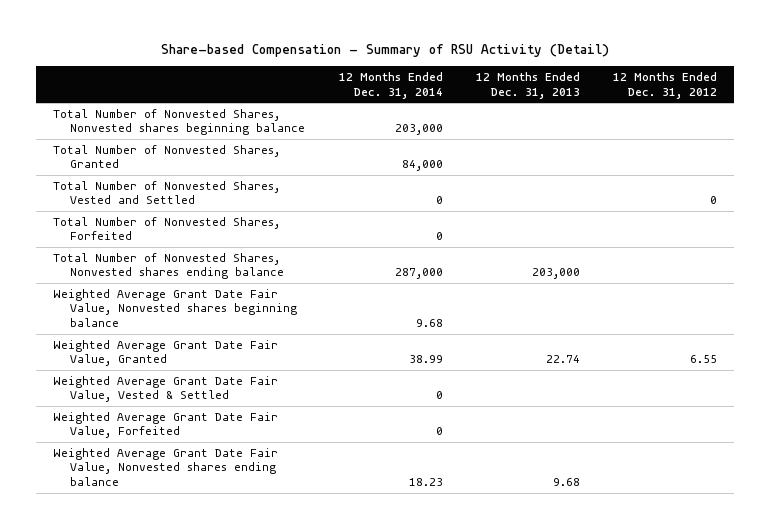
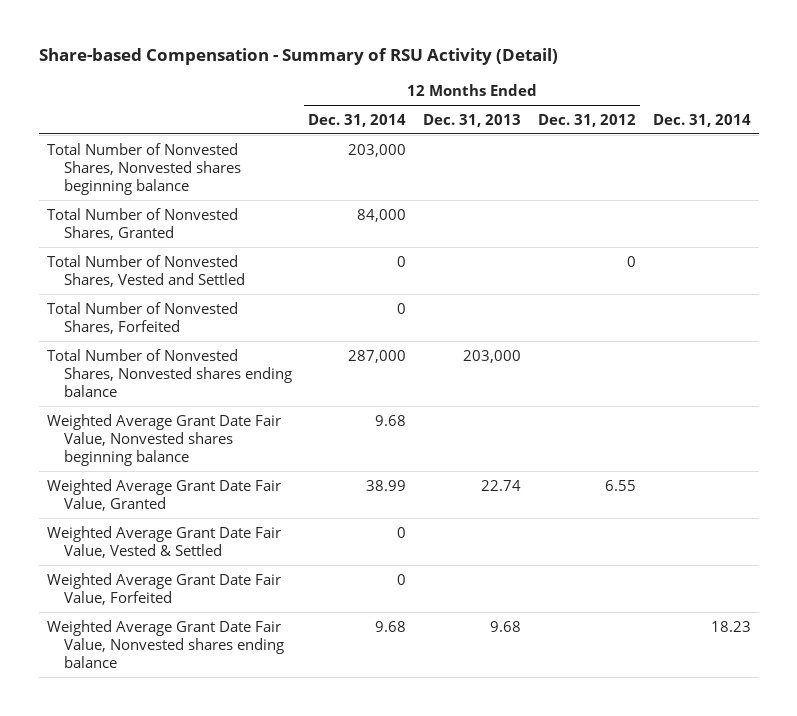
- | 12 Months Ended Dec. 31, 2014 | 12 Months Ended Dec. 31, 2013 | 12 Months Ended Dec. 31, 2012
+ | 12 Months Ended Dec. 31, 2014 | 12 Months Ended Dec. 31, 2013 | 12 Months Ended Dec. 31, 2012 | Dec. 31, 2014
- Weighted Average Grant Date Fair Value, Nonvested shares ending balance | 18.23 | 9.68 |
+ Weighted Average Grant Date Fair Value, Nonvested shares ending balance | 9.68 | 9.68 | | 18.23

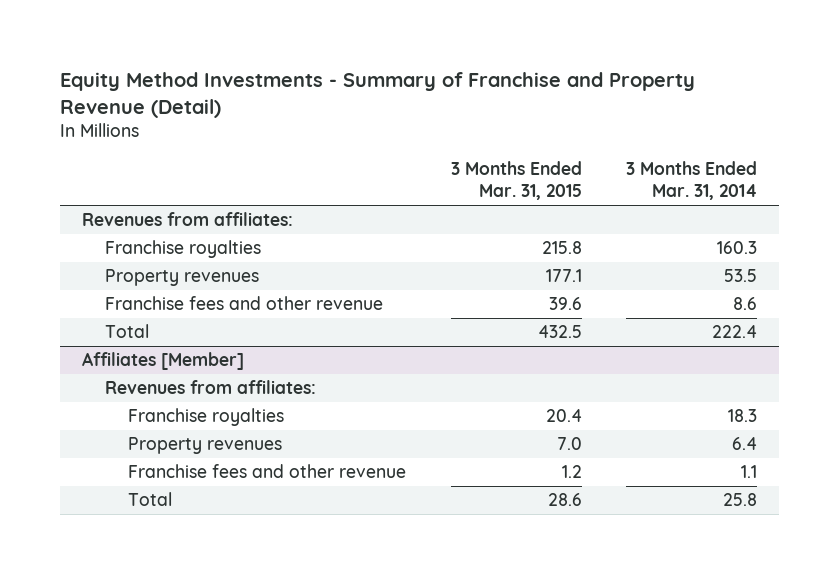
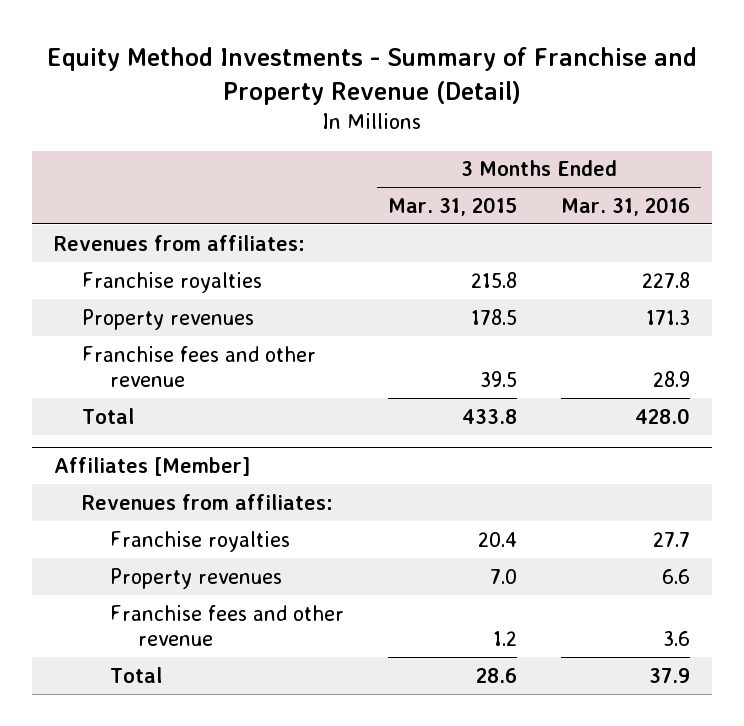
- | 3 Months Ended Mar. 31, 2015 | 3 Months Ended Mar. 31, 2014
+ | 3 Months Ended Mar. 31, 2015 | 3 Months Ended Mar. 31, 2016
- Property revenues | 177.1 | 53.5
- Franchise fees and other revenue | 39.6 | 8.6
- Total | 432.5 | 222.4
+ Property revenues | 178.5 | 171.3
+ Franchise fees and other revenue | 39.5 | 28.9
+ Total | 433.8 | 428.0

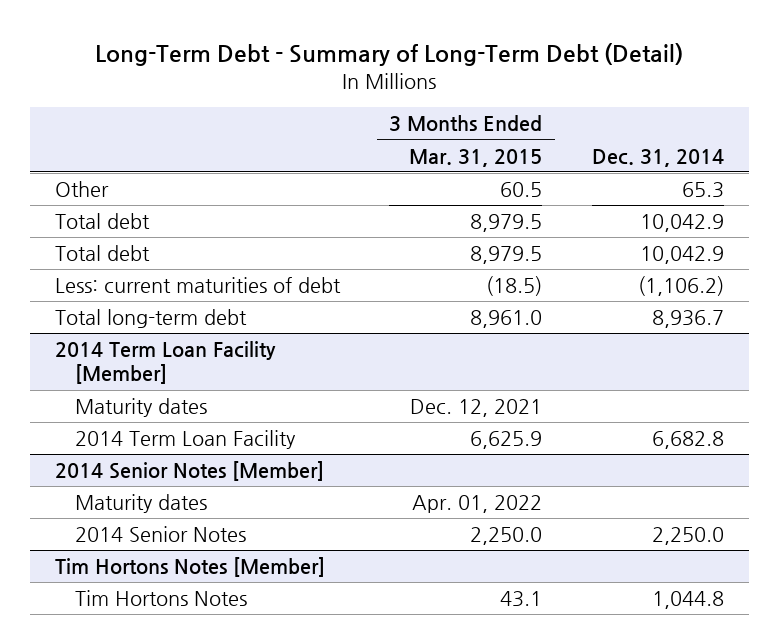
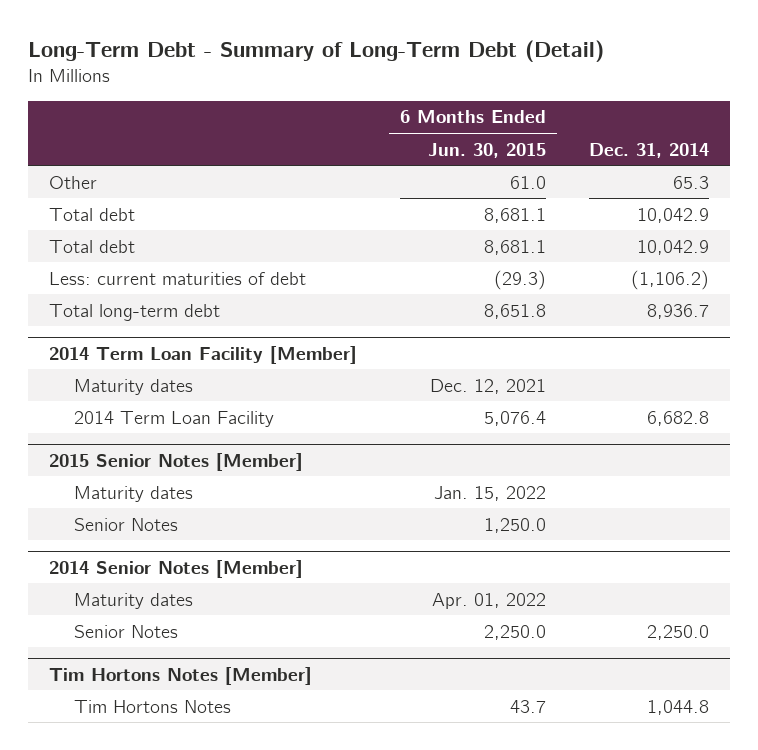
- | 3 Months Ended Mar. 31, 2015 | Dec. 31, 2014
+ | 6 Months Ended Jun. 30, 2015 | Dec. 31, 2014
+ 2015 Senior Notes [Member]
+ Maturity dates | Jan. 15, 2022 |
+ Senior Notes | 1,250.0 |
@ 2014 Senior Notes [Member]
- 2014 Senior Notes | 2,250.0 | 2,250.0
+ Senior Notes | 2,250.0 | 2,250.0

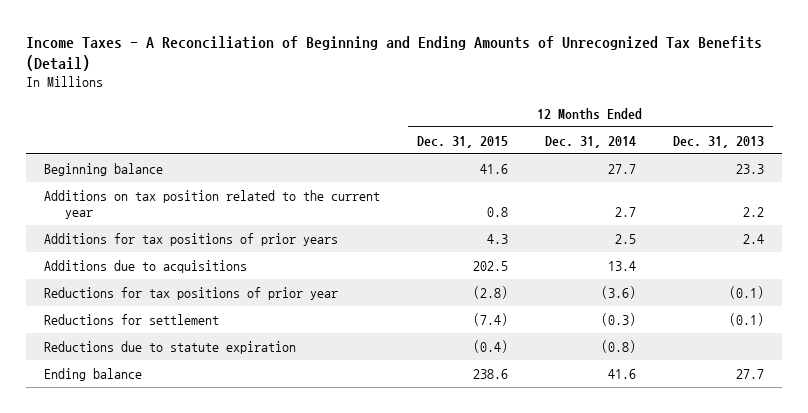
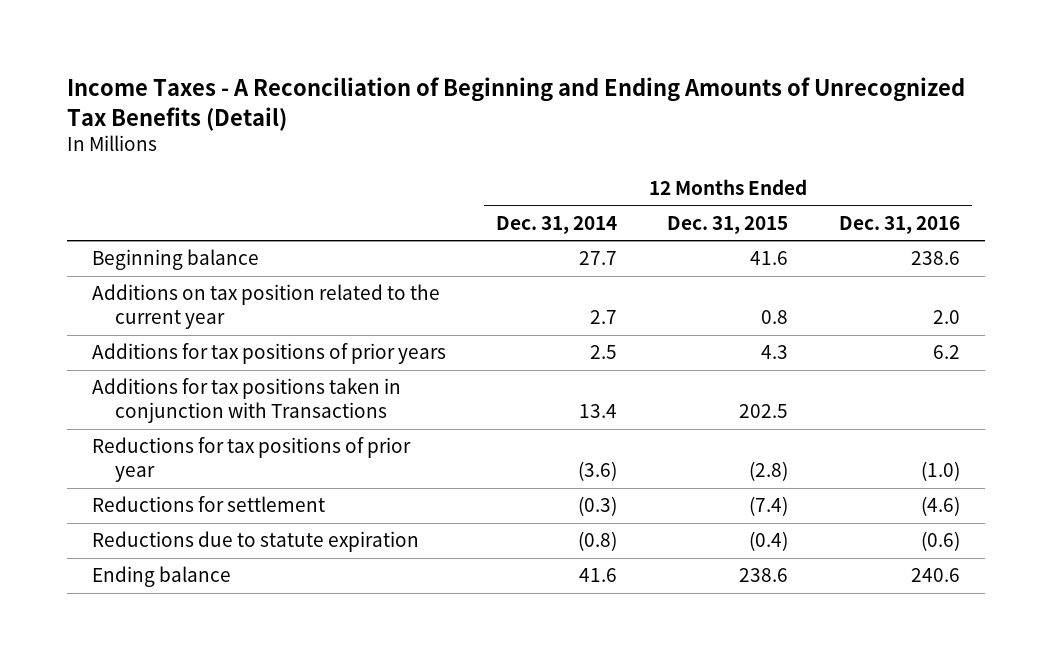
- | 12 Months Ended Dec. 31, 2015 | 12 Months Ended Dec. 31, 2014 | 12 Months Ended Dec. 31, 2013
+ | 12 Months Ended Dec. 31, 2014 | 12 Months Ended Dec. 31, 2015 | 12 Months Ended Dec. 31, 2016
- Additions due to acquisitions | 202.5 | 13.4 |
+ Additions for tax positions taken in conjunction with Transactions | 13.4 | 202.5 |

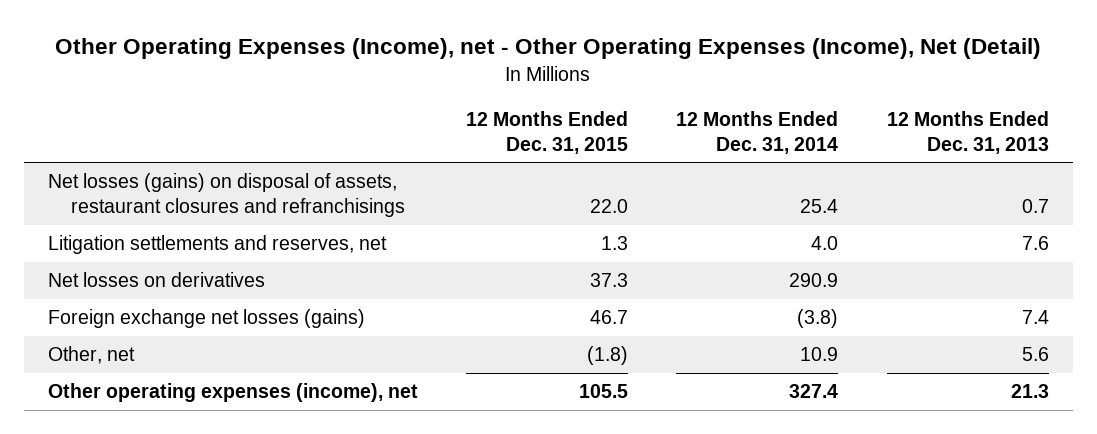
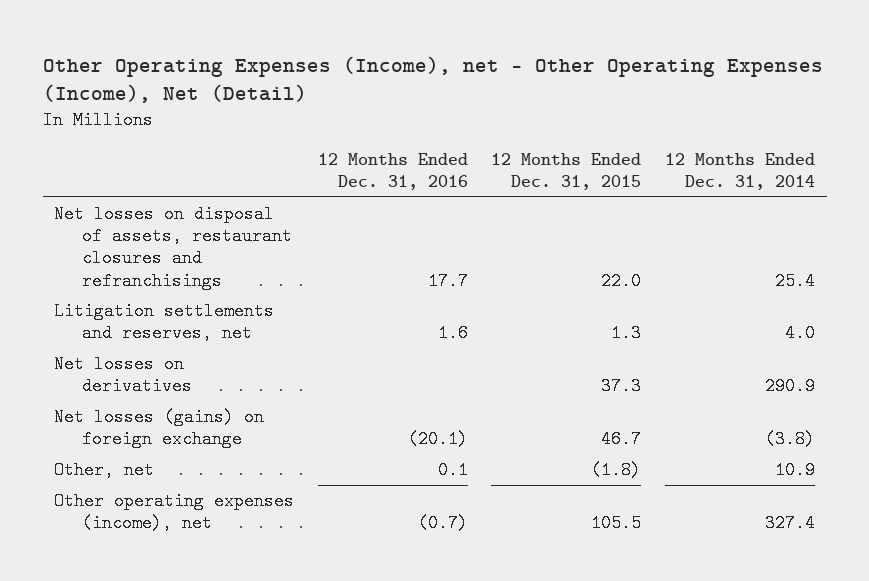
- | 12 Months Ended Dec. 31, 2015 | 12 Months Ended Dec. 31, 2014 | 12 Months Ended Dec. 31, 2013
+ | 12 Months Ended Dec. 31, 2016 | 12 Months Ended Dec. 31, 2015 | 12 Months Ended Dec. 31, 2014
- Net losses (gains) on disposal of assets, restaurant closures and refranchisings | 22.0 | 25.4 | 0.7
+ Net losses on disposal of assets, restaurant closures and refranchisings | 17.7 | 22.0 | 25.4
- Foreign exchange net losses (gains) | 46.7 | (3.8) | 7.4
+ Net losses (gains) on foreign exchange | (20.1) | 46.7 | (3.8)

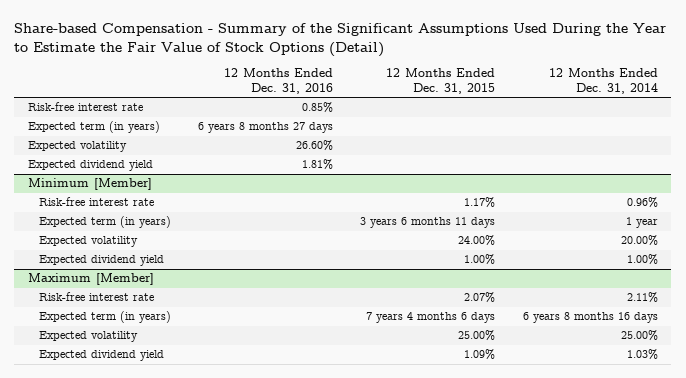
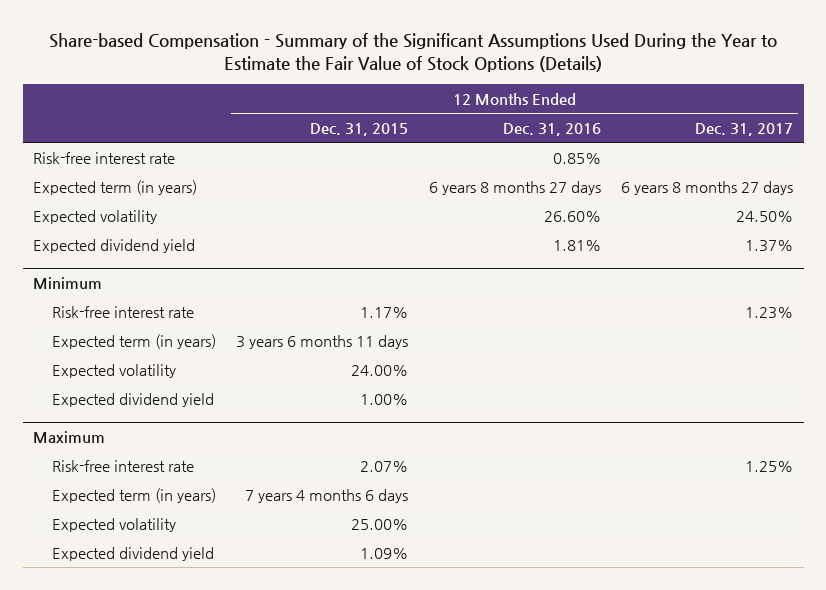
- Share-based Compensation - Summary of the Significant Assumptions Used During the Year to Estimate the Fair Value of Stock Options (Detail)
+ Share-based Compensation - Summary of the Significant Assumptions Used During the Year to Estimate the Fair Value of Stock Options (Details)
- | 12 Months Ended Dec. 31, 2016 | 12 Months Ended Dec. 31, 2015 | 12 Months Ended Dec. 31, 2014
+ | 12 Months Ended Dec. 31, 2015 | 12 Months Ended Dec. 31, 2016 | 12 Months Ended Dec. 31, 2017
- Minimum [Member]
+ Minimum
- Maximum [Member]
+ Maximum

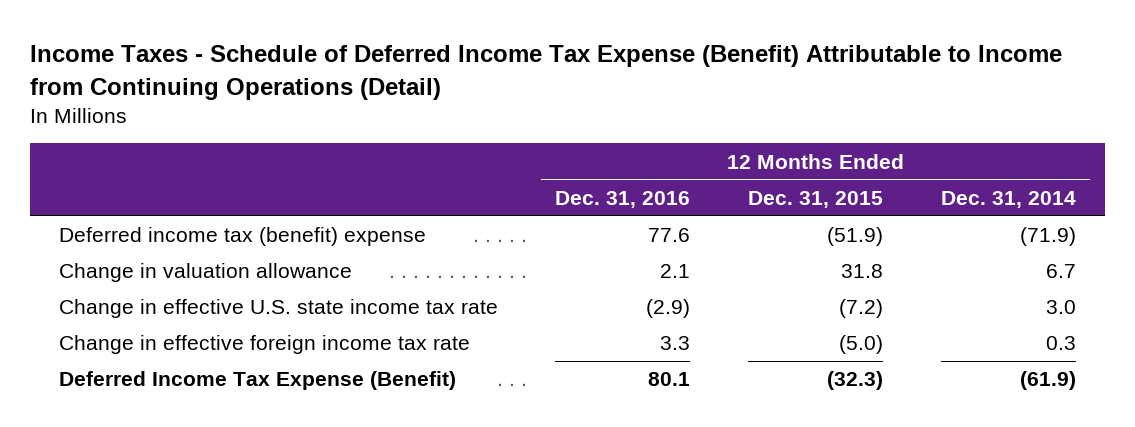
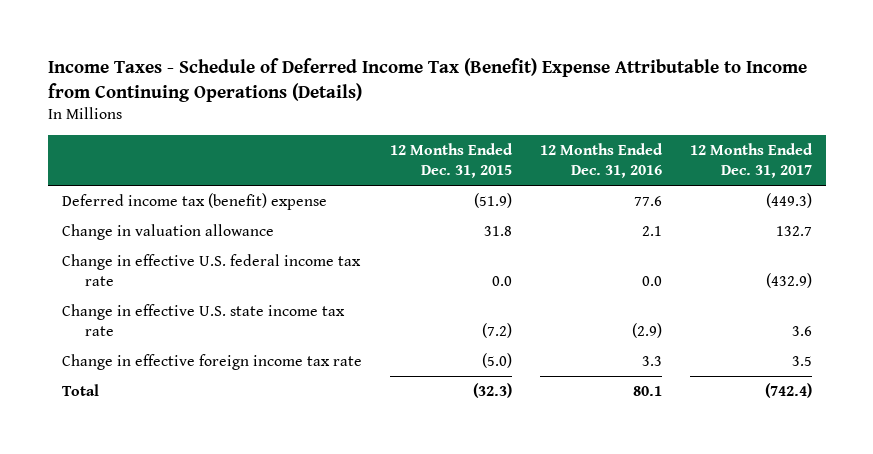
- Income Taxes - Schedule of Deferred Income Tax Expense (Benefit) Attributable to Income from Continuing Operations (Detail)
+ Income Taxes - Schedule of Deferred Income Tax (Benefit) Expense Attributable to Income from Continuing Operations (Details)
- | 12 Months Ended Dec. 31, 2016 | 12 Months Ended Dec. 31, 2015 | 12 Months Ended Dec. 31, 2014
+ | 12 Months Ended Dec. 31, 2015 | 12 Months Ended Dec. 31, 2016 | 12 Months Ended Dec. 31, 2017
+ Change in effective U.S. federal income tax rate | 0.0 | 0.0 | (432.9)
- Deferred Income Tax Expense (Benefit) | 80.1 | (32.3) | (61.9)
+ Total | (32.3) | 80.1 | (742.4)

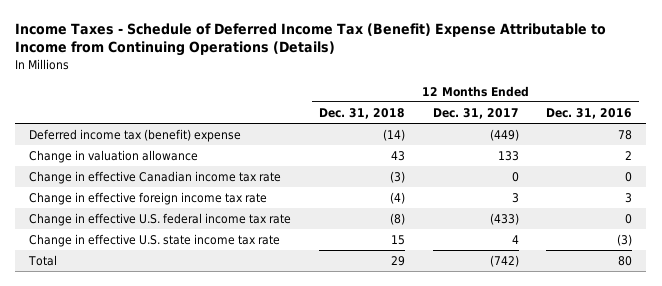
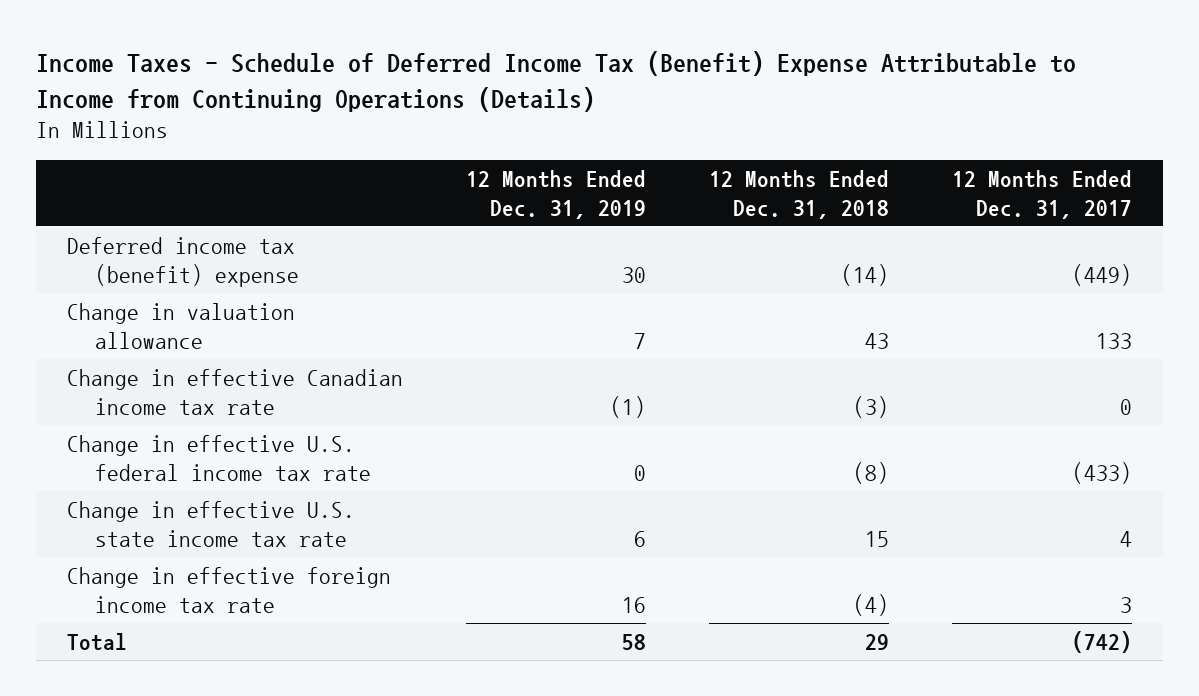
- | 12 Months Ended Dec. 31, 2018 | 12 Months Ended Dec. 31, 2017 | 12 Months Ended Dec. 31, 2016
+ | 12 Months Ended Dec. 31, 2019 | 12 Months Ended Dec. 31, 2018 | 12 Months Ended Dec. 31, 2017
moved down: Change in effective foreign income tax rate | 16 | (4) | 3

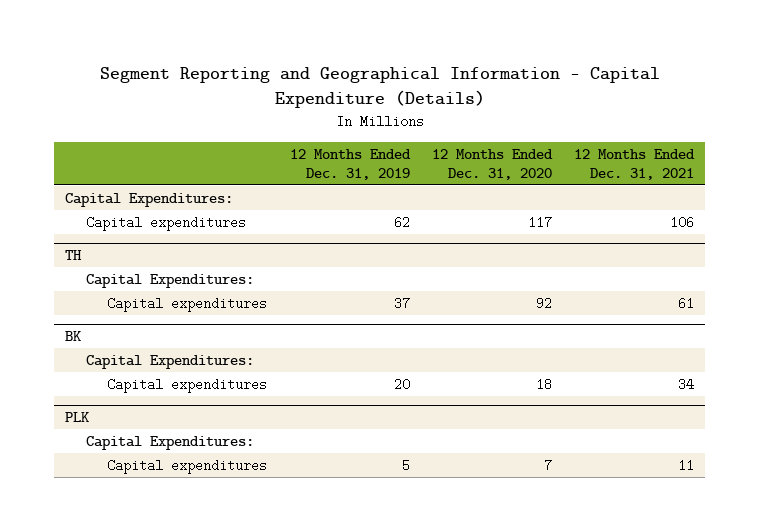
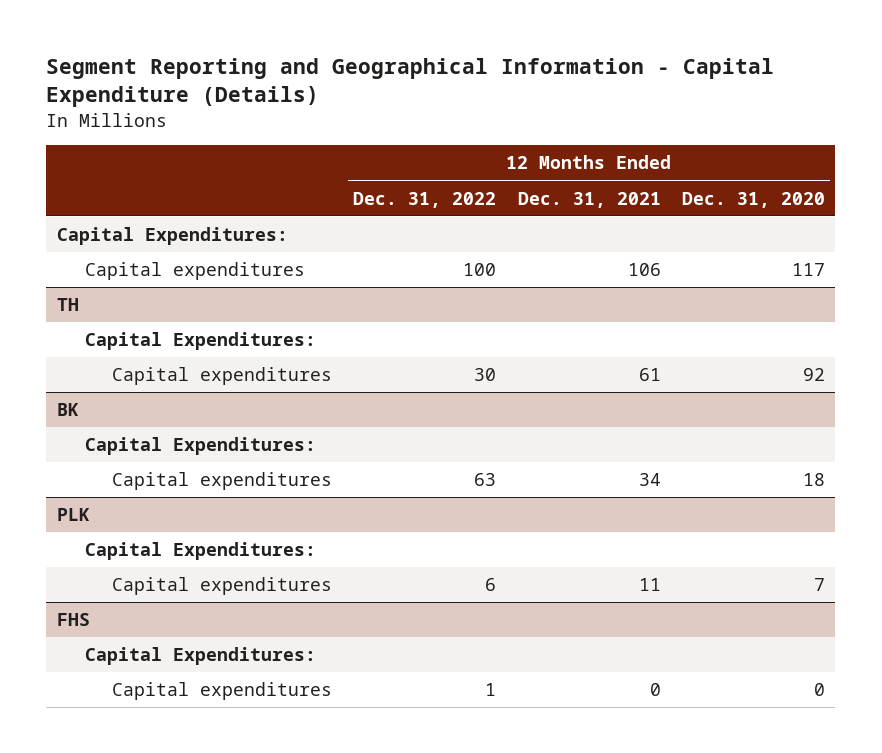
- | 12 Months Ended Dec. 31, 2019 | 12 Months Ended Dec. 31, 2020 | 12 Months Ended Dec. 31, 2021
+ | 12 Months Ended Dec. 31, 2022 | 12 Months Ended Dec. 31, 2021 | 12 Months Ended Dec. 31, 2020
+ FHS
+ Capital Expenditures:
+ Capital expenditures | 1 | 0 | 0

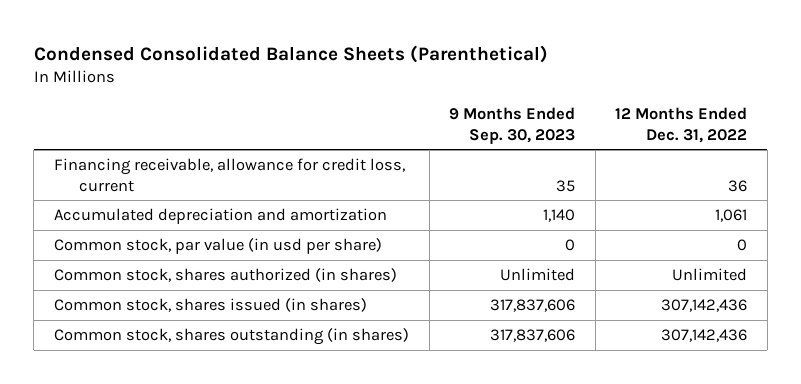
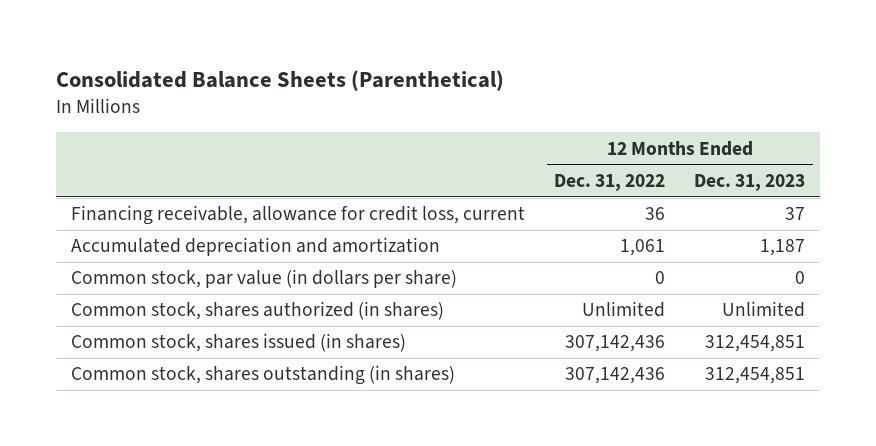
- Condensed Consolidated Balance Sheets (Parenthetical)
+ Consolidated Balance Sheets (Parenthetical)
- | 9 Months Ended Sep. 30, 2023 | 12 Months Ended Dec. 31, 2022
+ | 12 Months Ended Dec. 31, 2022 | 12 Months Ended Dec. 31, 2023
- Common stock, par value (in usd per share) | 0 | 0
+ Common stock, par value (in dollars per share) | 0 | 0

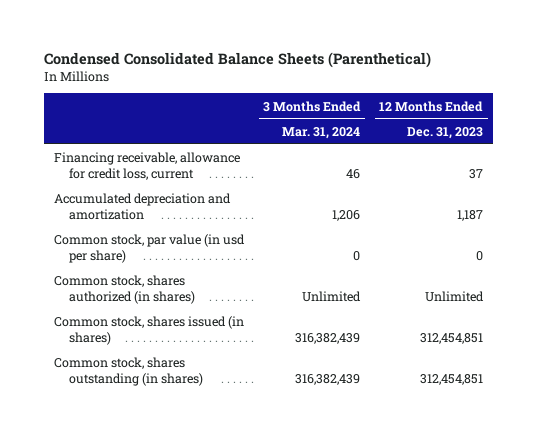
- Consolidated Balance Sheets (Parenthetical)
+ Condensed Consolidated Balance Sheets (Parenthetical)
- | 12 Months Ended Dec. 31, 2022 | 12 Months Ended Dec. 31, 2023
+ | 3 Months Ended Mar. 31, 2024 | 12 Months Ended Dec. 31, 2023
- Common stock, par value (in dollars per share) | 0 | 0
+ Common stock, par value (in usd per share) | 0 | 0

